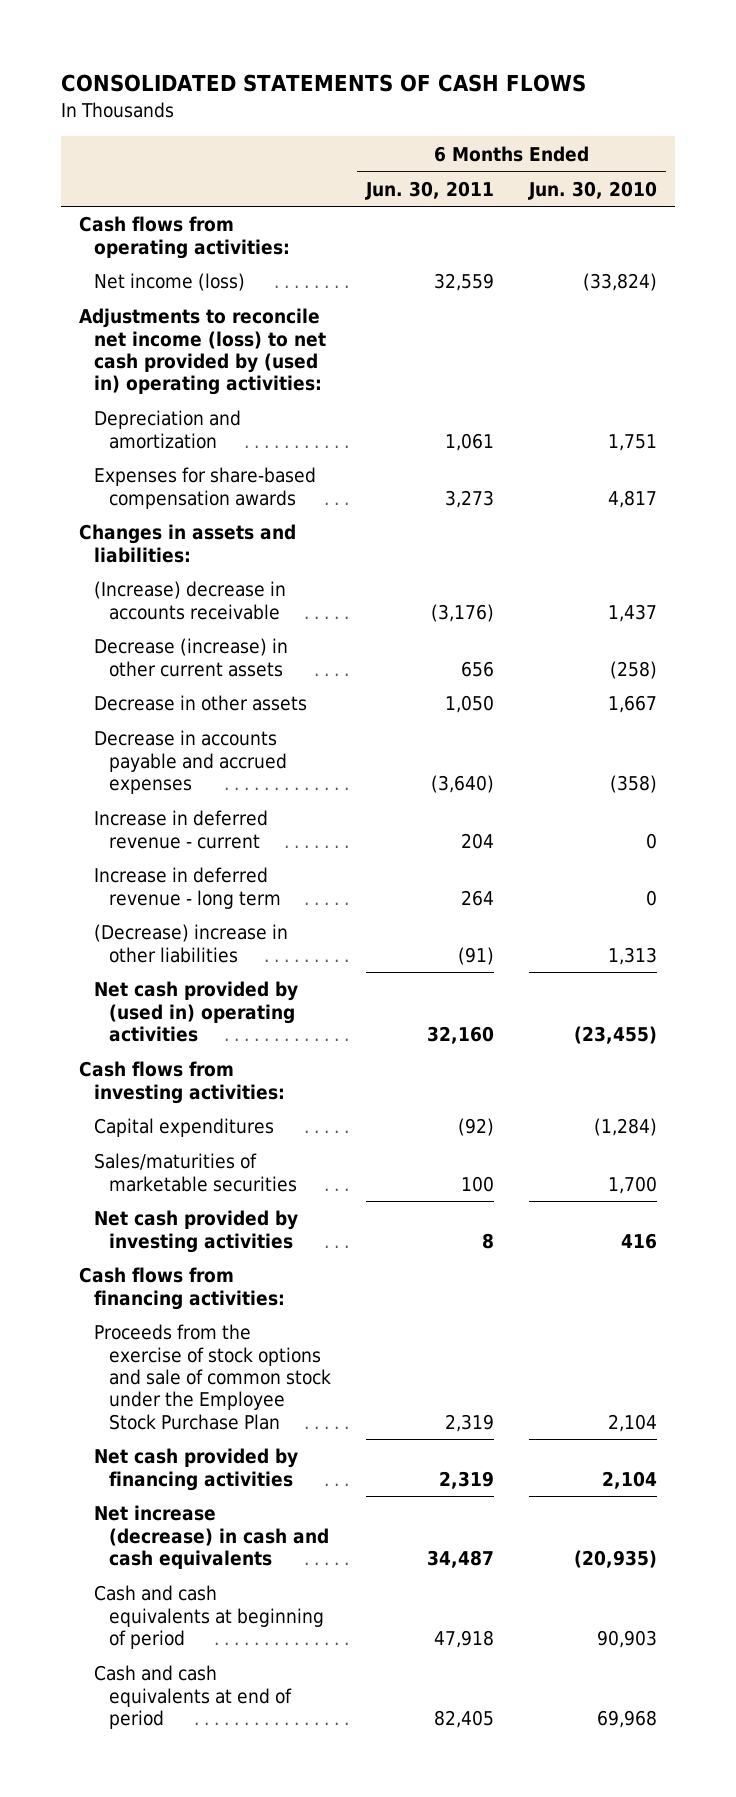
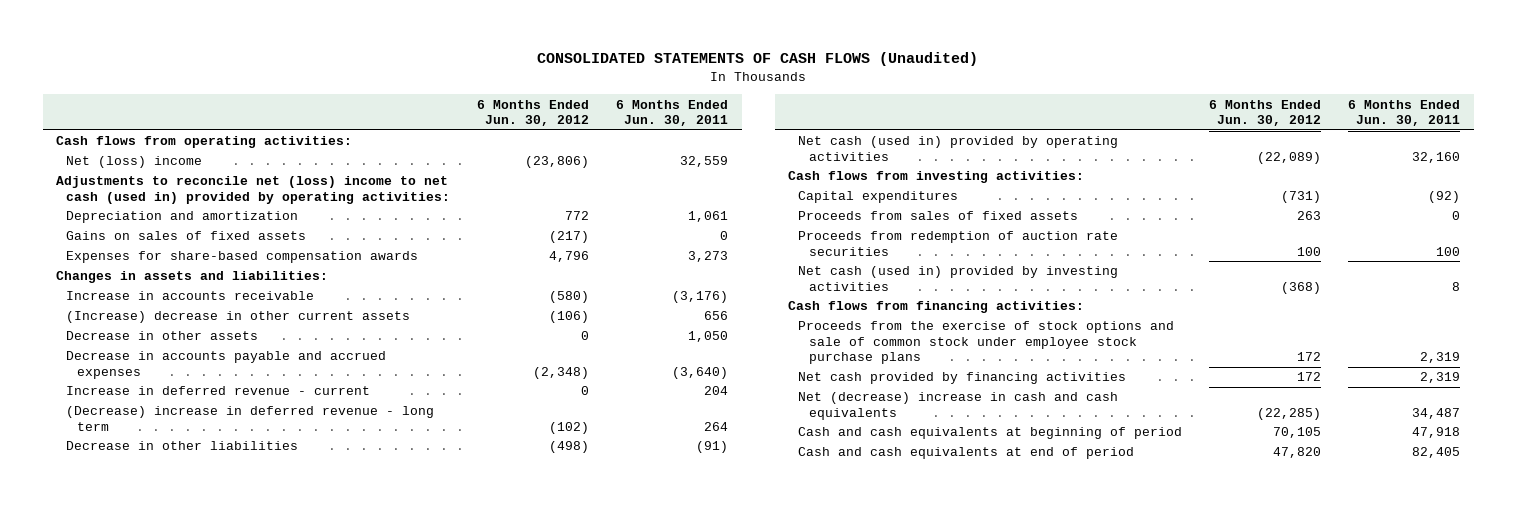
- CONSOLIDATED STATEMENTS OF CASH FLOWS
+ CONSOLIDATED STATEMENTS OF CASH FLOWS (Unaudited)
- | 6 Months Ended Jun. 30, 2011 | 6 Months Ended Jun. 30, 2010
+ | 6 Months Ended Jun. 30, 2012 | 6 Months Ended Jun. 30, 2011
- Net income (loss) | 32,559 | (33,824)
- Adjustments to reconcile net income (loss) to net cash provided by (used in) operating activities:
+ Net (loss) income | (23,806) | 32,559
+ Adjustments to reconcile net (loss) income to net cash (used in) provided by operating activities:
+ Gains on sales of fixed assets | (217) | 0
- (Increase) decrease in accounts receivable | (3,176) | 1,437
- Decrease (increase) in other current assets | 656 | (258)
+ Increase in accounts receivable | (580) | (3,176)
+ (Increase) decrease in other current assets | (106) | 656
- Increase in deferred revenue - long term | 264 | 0
- (Decrease) increase in other liabilities | (91) | 1,313
- Net cash provided by (used in) operating activities | 32,160 | (23,455)
+ (Decrease) increase in deferred revenue - long term | (102) | 264
+ Decrease in other liabilities | (498) | (91)
+ Net cash (used in) provided by operating activities | (22,089) | 32,160
- Sales/maturities of marketable securities | 100 | 1,700
- Net cash provided by investing activities | 8 | 416
+ Proceeds from sales of fixed assets | 263 | 0
+ Proceeds from redemption of auction rate securities | 100 | 100
+ Net cash (used in) provided by investing activities | (368) | 8
- Proceeds from the exercise of stock options and sale of common stock under the Employee Stock Purchase Plan | 2,319 | 2,104
+ Proceeds from the exercise of stock options and sale of common stock under employee stock purchase plans | 172 | 2,319
- Net increase (decrease) in cash and cash equivalents | 34,487 | (20,935)
+ Net (decrease) increase in cash and cash equivalents | (22,285) | 34,487

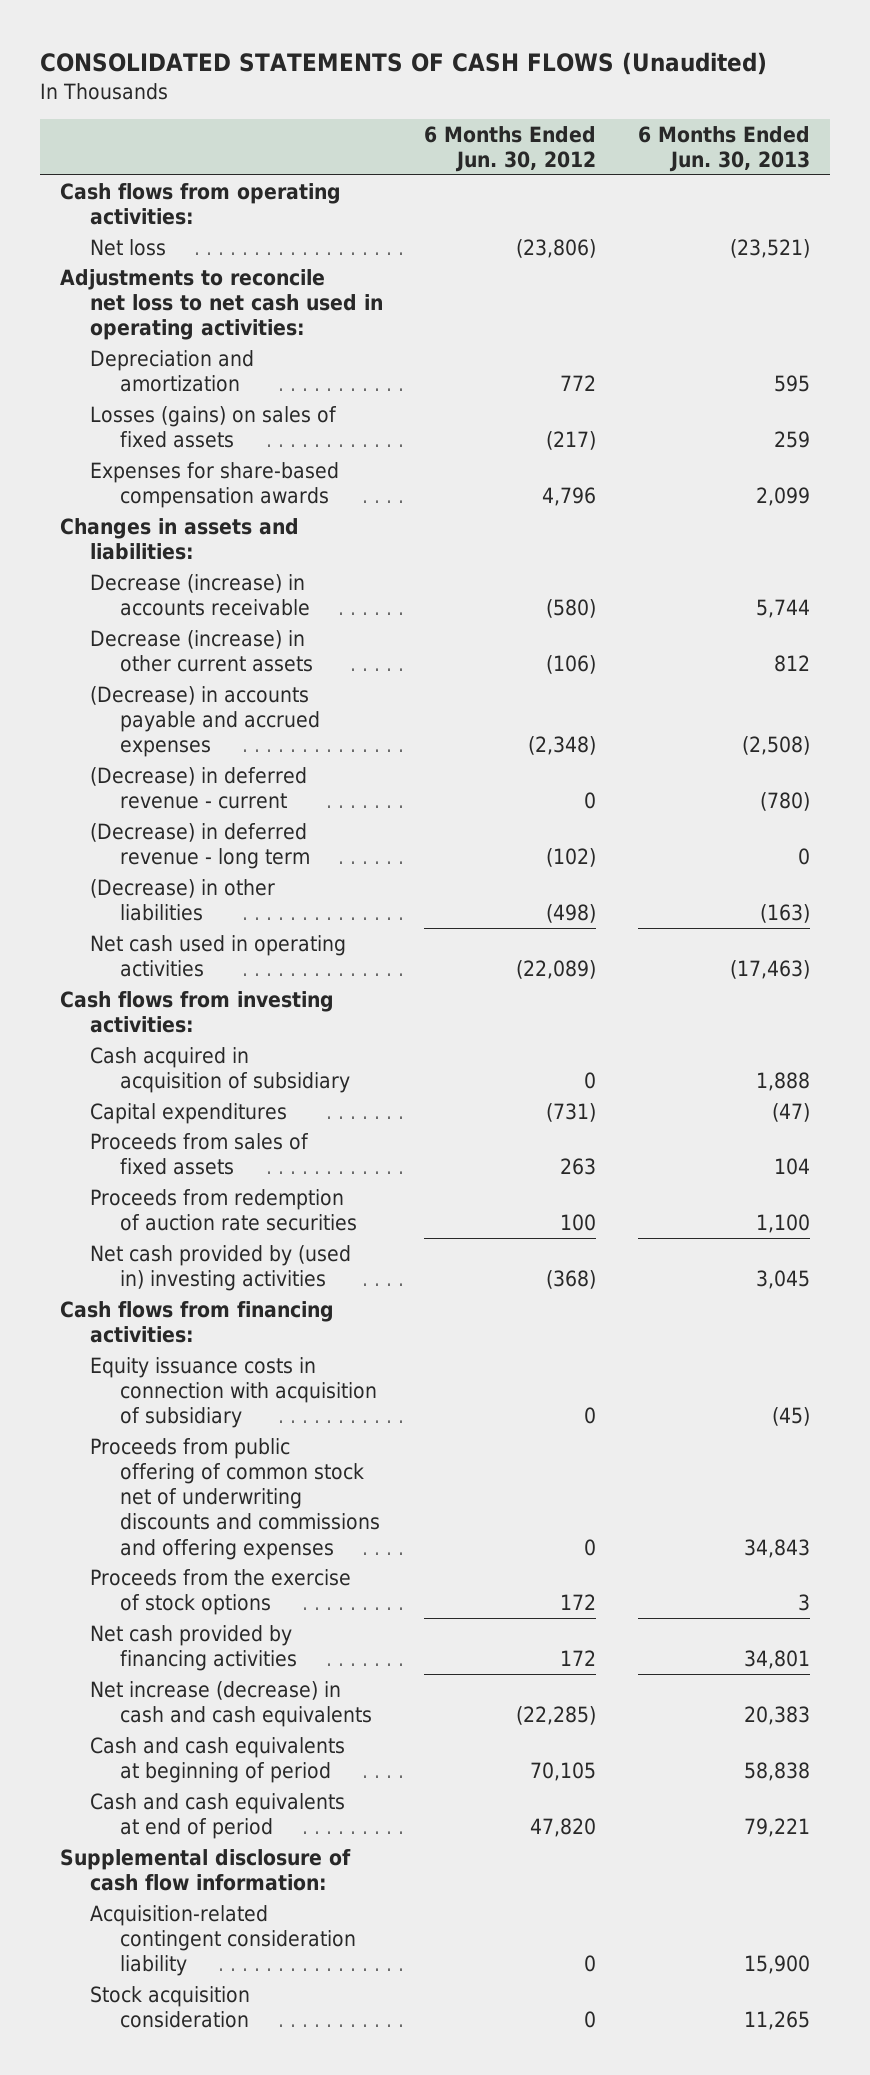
- | 6 Months Ended Jun. 30, 2012 | 6 Months Ended Jun. 30, 2011
+ | 6 Months Ended Jun. 30, 2012 | 6 Months Ended Jun. 30, 2013
- Net (loss) income | (23,806) | 32,559
- Adjustments to reconcile net (loss) income to net cash (used in) provided by operating activities:
+ Net loss | (23,806) | (23,521)
+ Adjustments to reconcile net loss to net cash used in operating activities:
- Gains on sales of fixed assets | (217) | 0
+ Losses (gains) on sales of fixed assets | (217) | 259
- Increase in accounts receivable | (580) | (3,176)
- (Increase) decrease in other current assets | (106) | 656
- Decrease in other assets | 0 | 1,050
- Decrease in accounts payable and accrued expenses | (2,348) | (3,640)
- Increase in deferred revenue - current | 0 | 204
- (Decrease) increase in deferred revenue - long term | (102) | 264
- Decrease in other liabilities | (498) | (91)
- Net cash (used in) provided by operating activities | (22,089) | 32,160
+ Decrease (increase) in accounts receivable | (580) | 5,744
+ Decrease (increase) in other current assets | (106) | 812
+ (Decrease) in accounts payable and accrued expenses | (2,348) | (2,508)
+ (Decrease) in deferred revenue - current | 0 | (780)
+ (Decrease) in deferred revenue - long term | (102) | 0
+ (Decrease) in other liabilities | (498) | (163)
+ Net cash used in operating activities | (22,089) | (17,463)
+ Cash acquired in acquisition of subsidiary | 0 | 1,888
- Net cash (used in) provided by investing activities | (368) | 8
+ Net cash provided by (used in) investing activities | (368) | 3,045
- Proceeds from the exercise of stock options and sale of common stock under employee stock purchase plans | 172 | 2,319
+ Equity issuance costs in connection with acquisition of subsidiary | 0 | (45)
+ Proceeds from public offering of common stock net of underwriting discounts and commissions and offering expenses | 0 | 34,843
+ Proceeds from the exercise of stock options | 172 | 3
- Net (decrease) increase in cash and cash equivalents | (22,285) | 34,487
+ Net increase (decrease) in cash and cash equivalents | (22,285) | 20,383
+ Supplemental disclosure of cash flow information:
+ Acquisition-related contingent consideration liability | 0 | 15,900
+ Stock acquisition consideration | 0 | 11,265

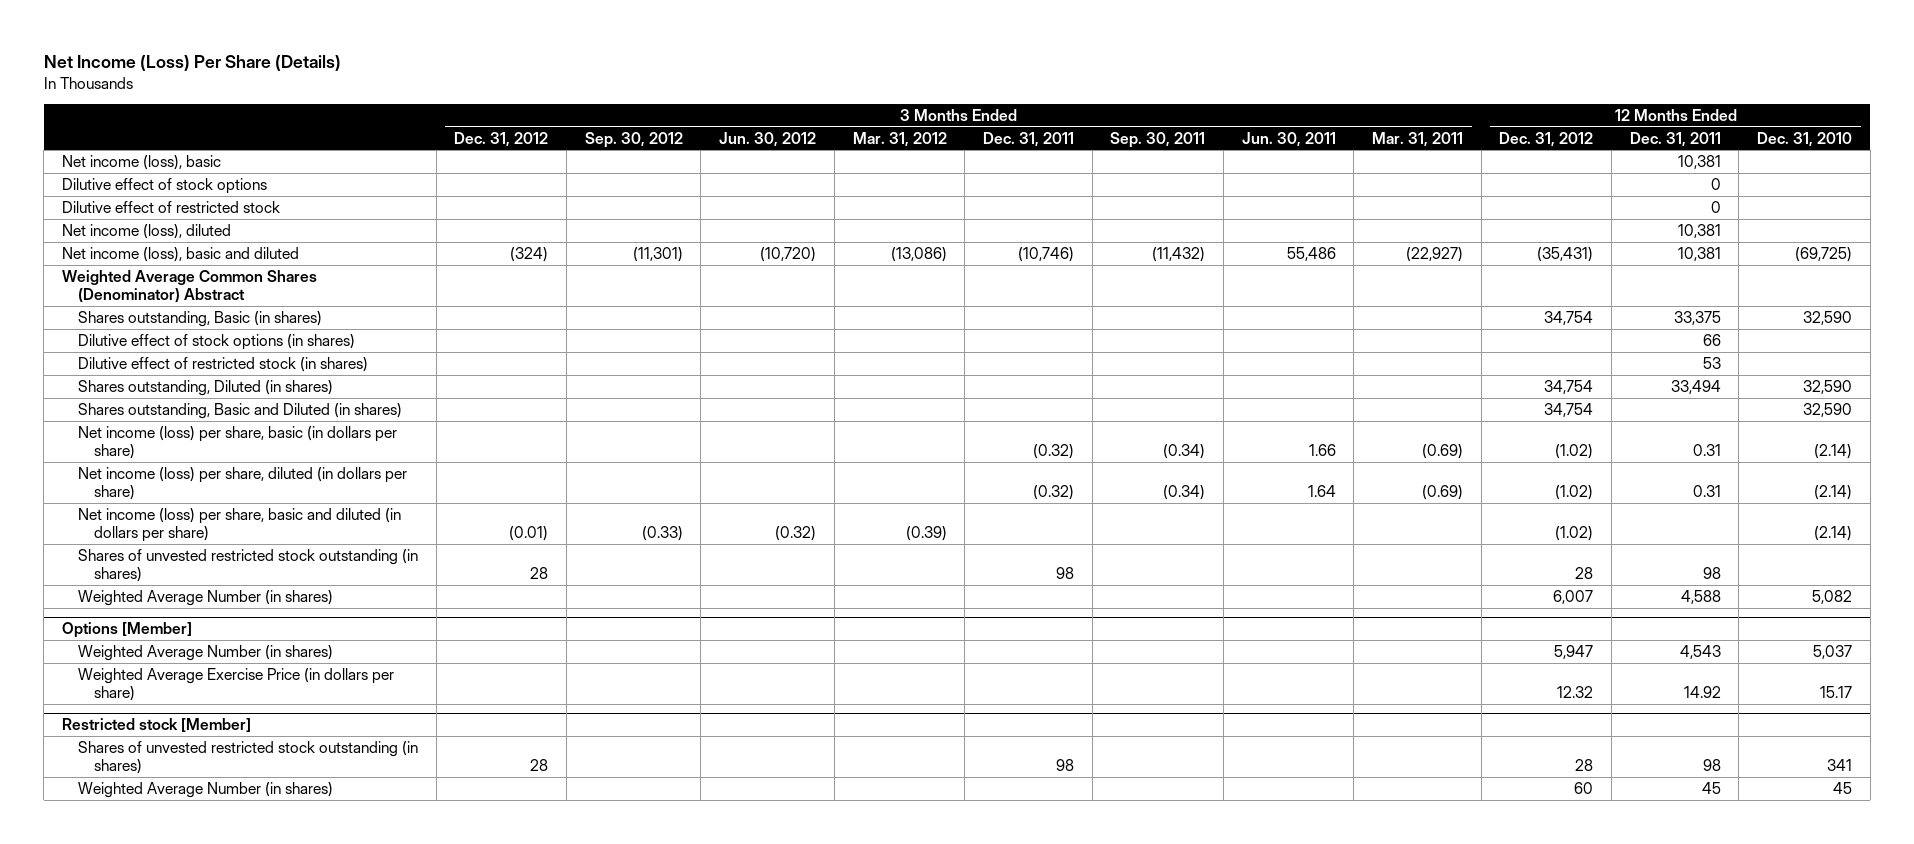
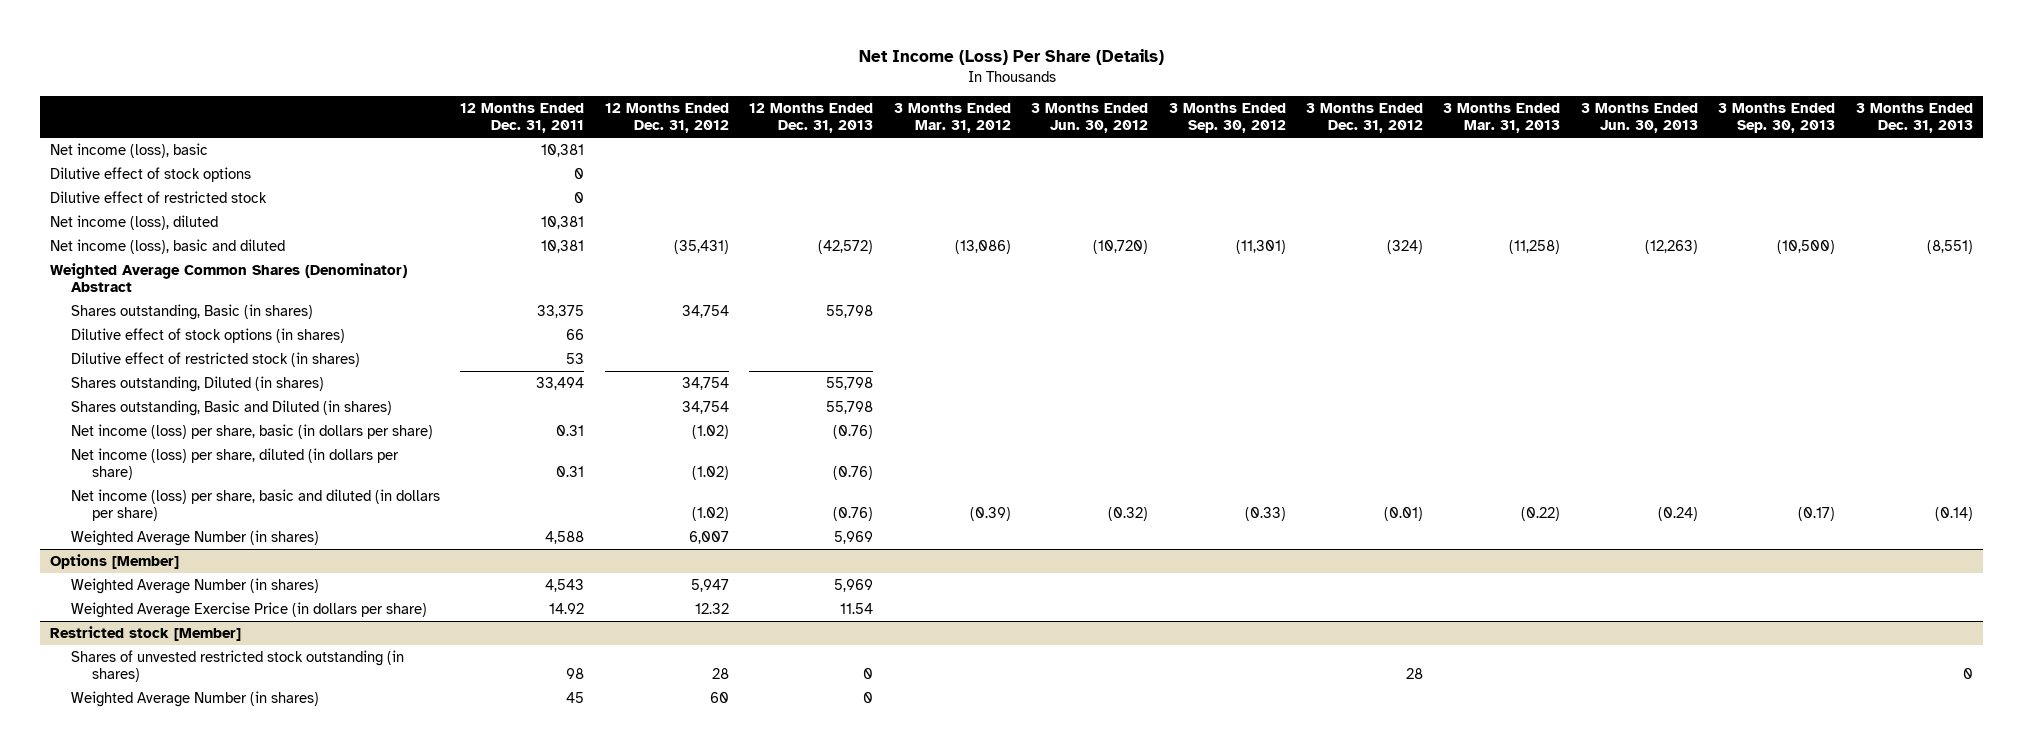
- | 3 Months Ended Dec. 31, 2012 | 3 Months Ended Sep. 30, 2012 | 3 Months Ended Jun. 30, 2012 | 3 Months Ended Mar. 31, 2012 | 3 Months Ended Dec. 31, 2011 | 3 Months Ended Sep. 30, 2011 | 3 Months Ended Jun. 30, 2011 | 3 Months Ended Mar. 31, 2011 | 12 Months Ended Dec. 31, 2012 | 12 Months Ended Dec. 31, 2011 | 12 Months Ended Dec. 31, 2010
+ | 12 Months Ended Dec. 31, 2011 | 12 Months Ended Dec. 31, 2012 | 12 Months Ended Dec. 31, 2013 | 3 Months Ended Mar. 31, 2012 | 3 Months Ended Jun. 30, 2012 | 3 Months Ended Sep. 30, 2012 | 3 Months Ended Dec. 31, 2012 | 3 Months Ended Mar. 31, 2013 | 3 Months Ended Jun. 30, 2013 | 3 Months Ended Sep. 30, 2013 | 3 Months Ended Dec. 31, 2013
- Shares of unvested restricted stock outstanding (in shares) | 28 | | | | 98 | | | | 28 | 98 |

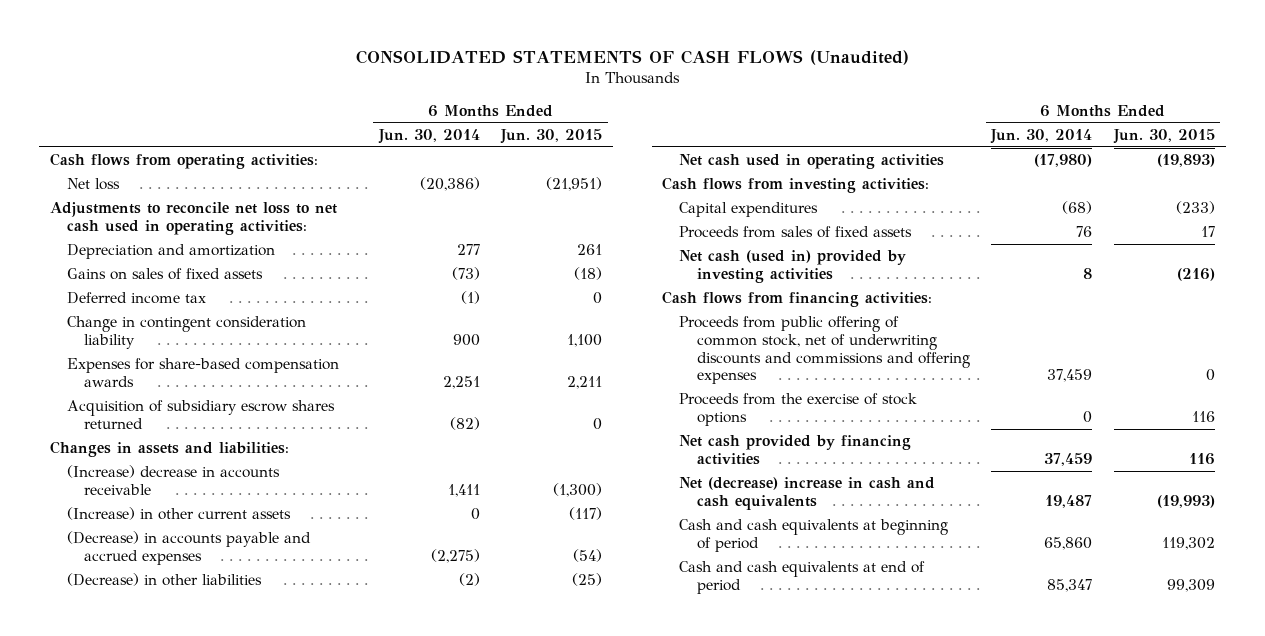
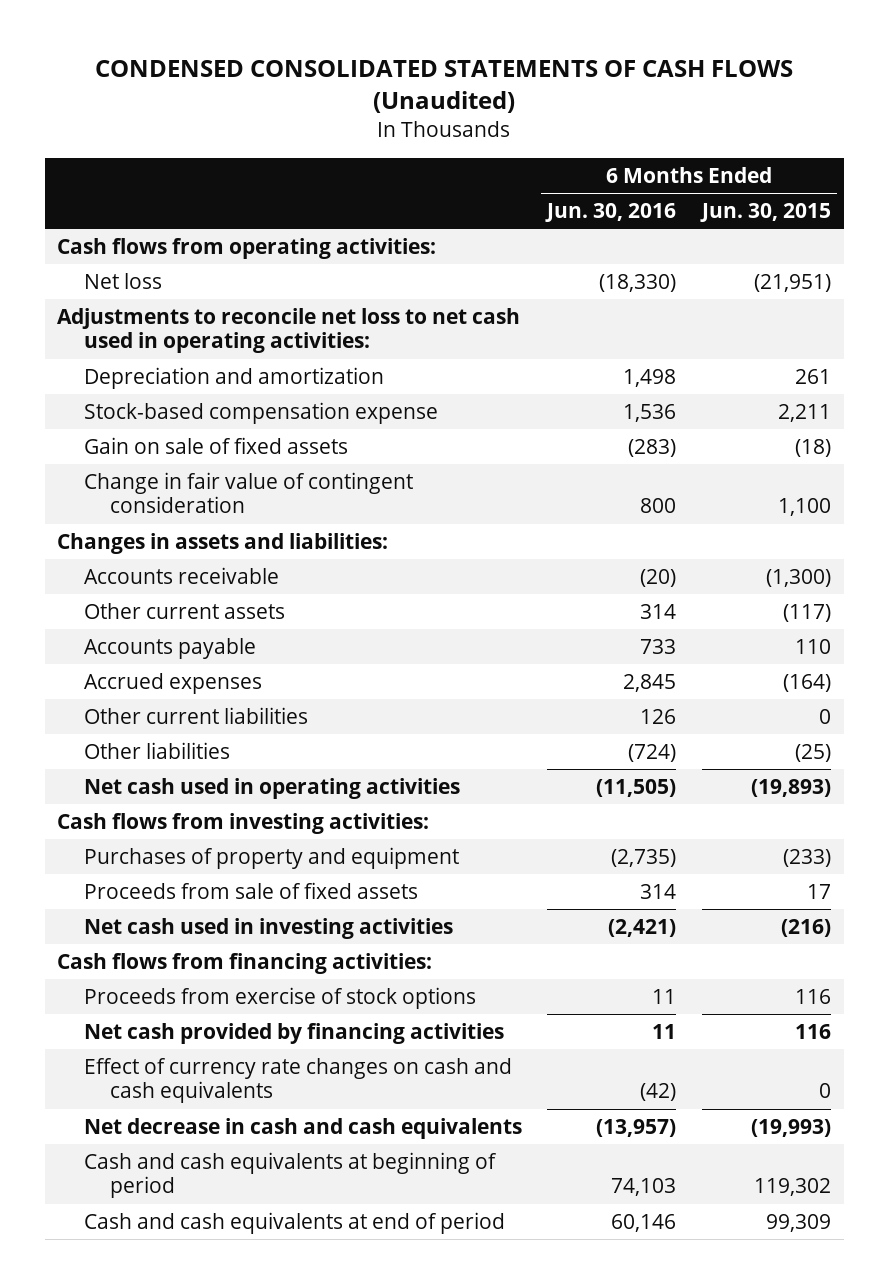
- CONSOLIDATED STATEMENTS OF CASH FLOWS (Unaudited)
+ CONDENSED CONSOLIDATED STATEMENTS OF CASH FLOWS (Unaudited)
- | 6 Months Ended Jun. 30, 2014 | 6 Months Ended Jun. 30, 2015
+ | 6 Months Ended Jun. 30, 2016 | 6 Months Ended Jun. 30, 2015
- Gains on sales of fixed assets | (73) | (18)
- Deferred income tax | (1) | 0
- Change in contingent consideration liability | 900 | 1,100
- Expenses for share-based compensation awards | 2,251 | 2,211
- Acquisition of subsidiary escrow shares returned | (82) | 0
+ Stock-based compensation expense | 1,536 | 2,211
+ Gain on sale of fixed assets | (283) | (18)
+ Change in fair value of contingent consideration | 800 | 1,100
- (Increase) decrease in accounts receivable | 1,411 | (1,300)
- (Increase) in other current assets | 0 | (117)
- (Decrease) in accounts payable and accrued expenses | (2,275) | (54)
- (Decrease) in other liabilities | (2) | (25)
+ Accounts receivable | (20) | (1,300)
+ Other current assets | 314 | (117)
+ Accounts payable | 733 | 110
+ Accrued expenses | 2,845 | (164)
+ Other current liabilities | 126 | 0
+ Other liabilities | (724) | (25)
- Capital expenditures | (68) | (233)
- Proceeds from sales of fixed assets | 76 | 17
- Net cash (used in) provided by investing activities | 8 | (216)
+ Purchases of property and equipment | (2,735) | (233)
+ Proceeds from sale of fixed assets | 314 | 17
+ Net cash used in investing activities | (2,421) | (216)
- Proceeds from public offering of common stock, net of underwriting discounts and commissions and offering expenses | 37,459 | 0
- Proceeds from the exercise of stock options | 0 | 116
+ Proceeds from exercise of stock options | 11 | 116
- Net (decrease) increase in cash and cash equivalents | 19,487 | (19,993)
+ Effect of currency rate changes on cash and cash equivalents | (42) | 0
+ Net decrease in cash and cash equivalents | (13,957) | (19,993)

